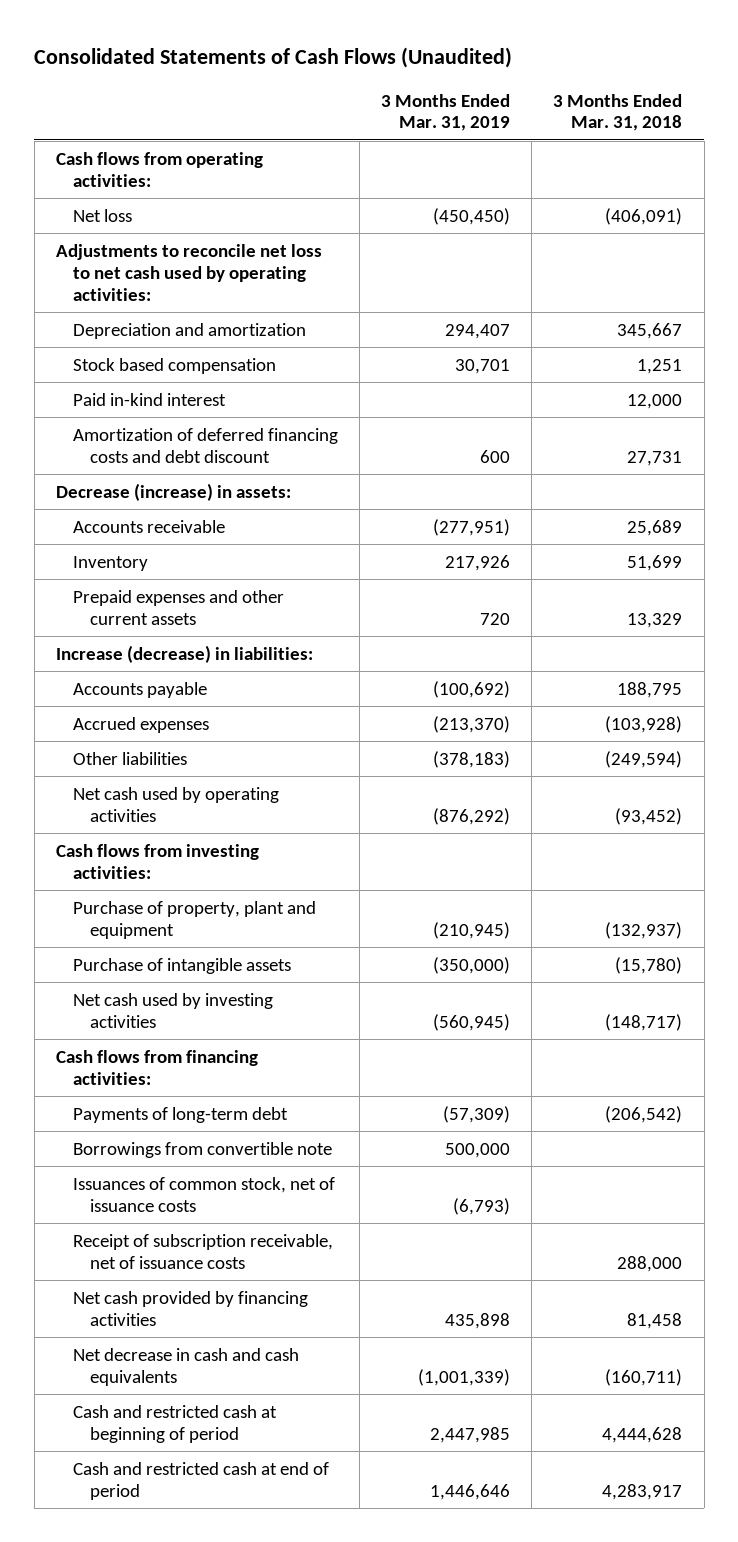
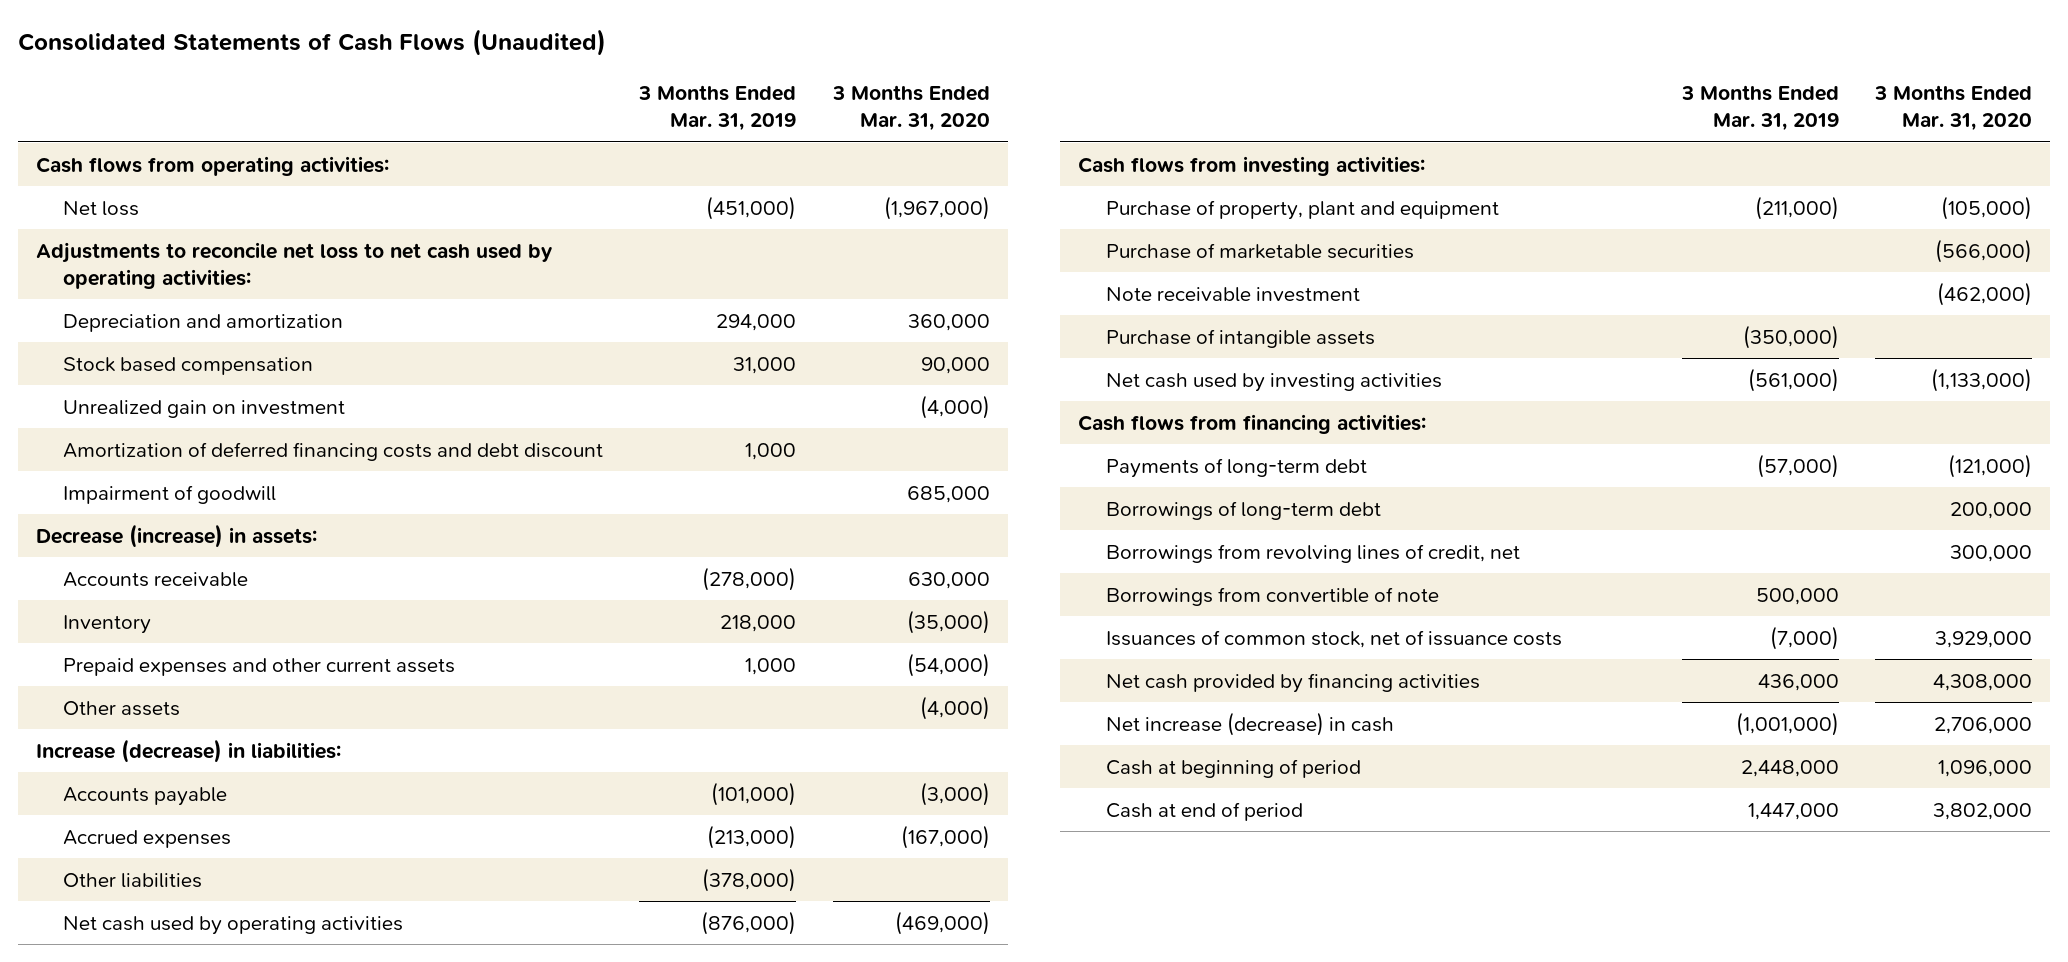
- | 3 Months Ended Mar. 31, 2019 | 3 Months Ended Mar. 31, 2018
+ | 3 Months Ended Mar. 31, 2019 | 3 Months Ended Mar. 31, 2020
- Net loss | (450,450) | (406,091)
+ Net loss | (451,000) | (1,967,000)
- Depreciation and amortization | 294,407 | 345,667
- Stock based compensation | 30,701 | 1,251
- Paid in-kind interest | | 12,000
- Amortization of deferred financing costs and debt discount | 600 | 27,731
+ Depreciation and amortization | 294,000 | 360,000
+ Stock based compensation | 31,000 | 90,000
+ Unrealized gain on investment | | (4,000)
+ Amortization of deferred financing costs and debt discount | 1,000 |
+ Impairment of goodwill | | 685,000
- Accounts receivable | (277,951) | 25,689
- Inventory | 217,926 | 51,699
- Prepaid expenses and other current assets | 720 | 13,329
+ Accounts receivable | (278,000) | 630,000
+ Inventory | 218,000 | (35,000)
+ Prepaid expenses and other current assets | 1,000 | (54,000)
+ Other assets | | (4,000)
- Accounts payable | (100,692) | 188,795
- Accrued expenses | (213,370) | (103,928)
- Other liabilities | (378,183) | (249,594)
- Net cash used by operating activities | (876,292) | (93,452)
+ Accounts payable | (101,000) | (3,000)
+ Accrued expenses | (213,000) | (167,000)
+ Other liabilities | (378,000) |
+ Net cash used by operating activities | (876,000) | (469,000)
- Purchase of property, plant and equipment | (210,945) | (132,937)
+ Purchase of property, plant and equipment | (211,000) | (105,000)
+ Purchase of marketable securities | | (566,000)
+ Note receivable investment | | (462,000)
- Net cash used by investing activities | (560,945) | (148,717)
+ Net cash used by investing activities | (561,000) | (1,133,000)
- Payments of long-term debt | (57,309) | (206,542)
- Borrowings from convertible note | 500,000 |
- Issuances of common stock, net of issuance costs | (6,793) |
- Receipt of subscription receivable, net of issuance costs | | 288,000
- Net cash provided by financing activities | 435,898 | 81,458
- Net decrease in cash and cash equivalents | (1,001,339) | (160,711)
- Cash and restricted cash at beginning of period | 2,447,985 | 4,444,628
- Cash and restricted cash at end of period | 1,446,646 | 4,283,917
+ Payments of long-term debt | (57,000) | (121,000)
+ Borrowings of long-term debt | | 200,000
+ Borrowings from revolving lines of credit, net | | 300,000
+ Borrowings from convertible of note | 500,000 |
+ Issuances of common stock, net of issuance costs | (7,000) | 3,929,000
+ Net cash provided by financing activities | 436,000 | 4,308,000
+ Net increase (decrease) in cash | (1,001,000) | 2,706,000
+ Cash at beginning of period | 2,448,000 | 1,096,000
+ Cash at end of period | 1,447,000 | 3,802,000

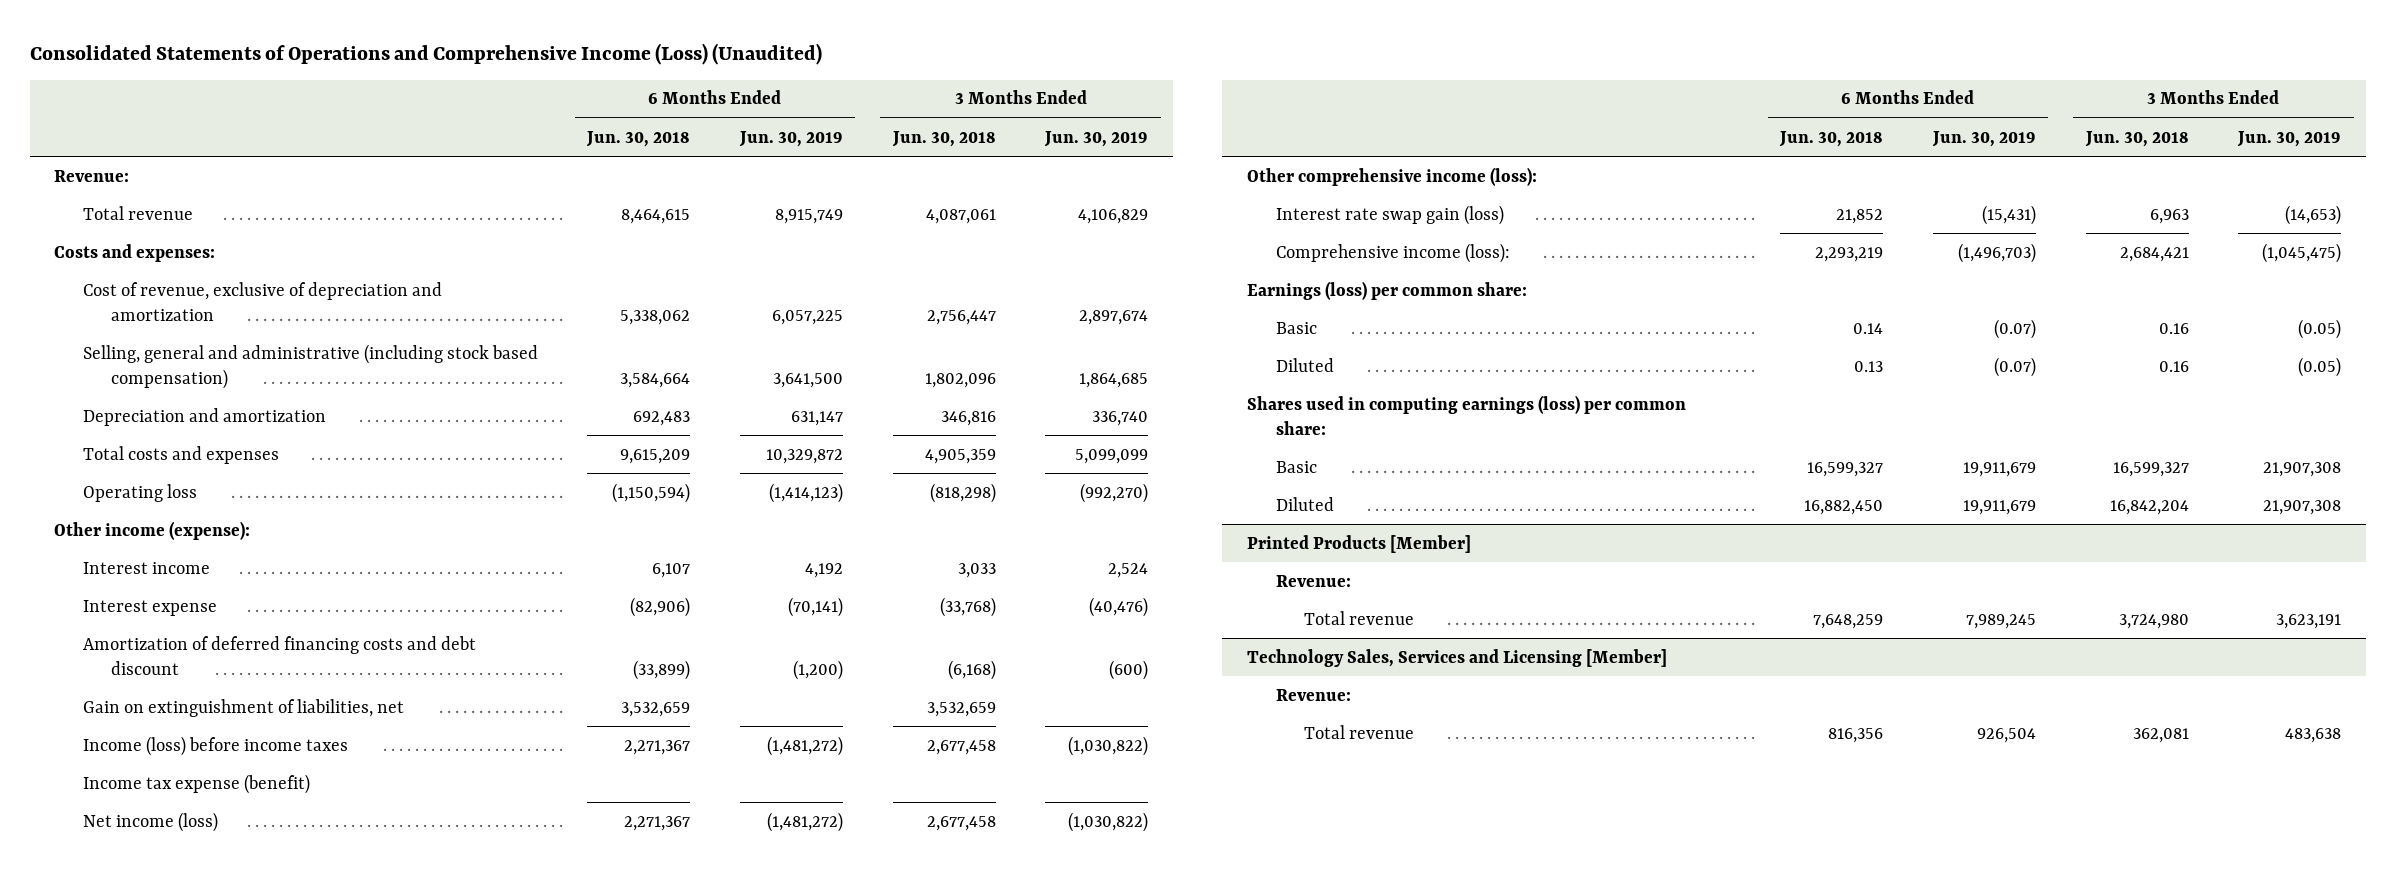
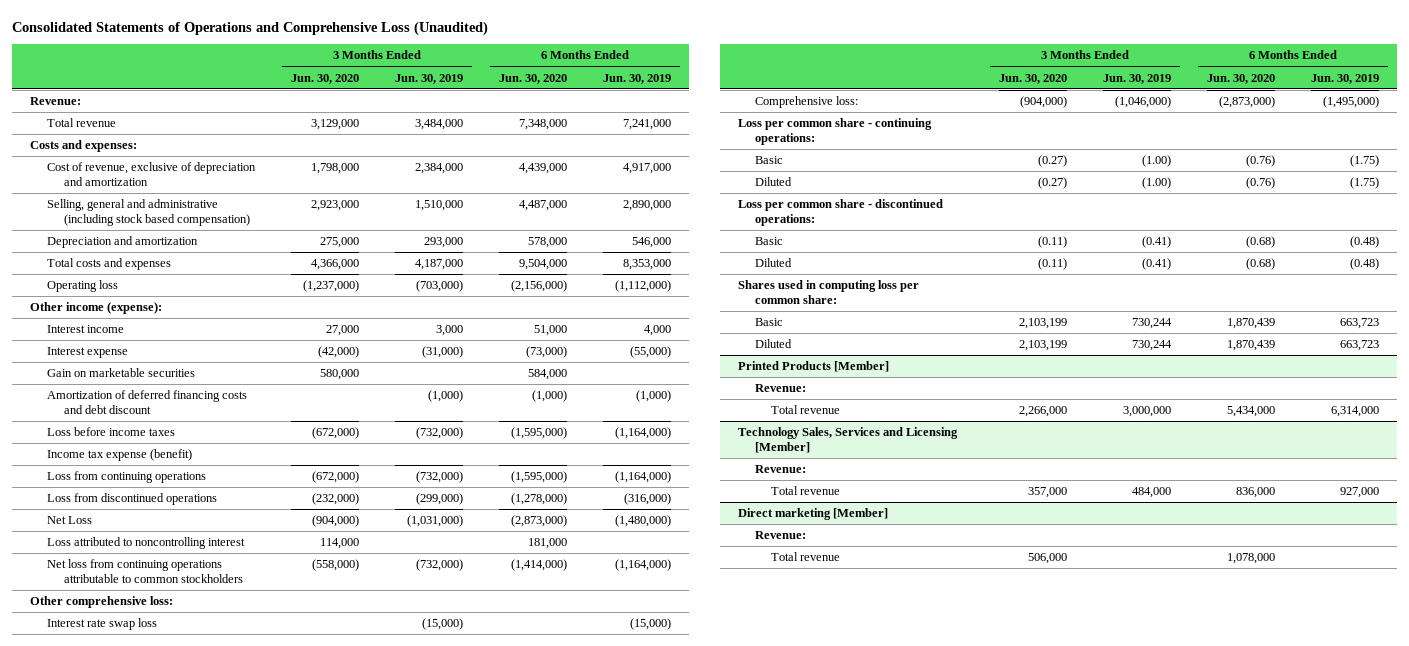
- Consolidated Statements of Operations and Comprehensive Income (Loss) (Unaudited)
+ Consolidated Statements of Operations and Comprehensive Loss (Unaudited)
- | 6 Months Ended Jun. 30, 2018 | 6 Months Ended Jun. 30, 2019 | 3 Months Ended Jun. 30, 2018 | 3 Months Ended Jun. 30, 2019
+ | 3 Months Ended Jun. 30, 2020 | 3 Months Ended Jun. 30, 2019 | 6 Months Ended Jun. 30, 2020 | 6 Months Ended Jun. 30, 2019
- Total revenue | 8,464,615 | 8,915,749 | 4,087,061 | 4,106,829
+ Total revenue | 3,129,000 | 3,484,000 | 7,348,000 | 7,241,000
- Cost of revenue, exclusive of depreciation and amortization | 5,338,062 | 6,057,225 | 2,756,447 | 2,897,674
- Selling, general and administrative (including stock based compensation) | 3,584,664 | 3,641,500 | 1,802,096 | 1,864,685
- Depreciation and amortization | 692,483 | 631,147 | 346,816 | 336,740
- Total costs and expenses | 9,615,209 | 10,329,872 | 4,905,359 | 5,099,099
- Operating loss | (1,150,594) | (1,414,123) | (818,298) | (992,270)
+ Cost of revenue, exclusive of depreciation and amortization | 1,798,000 | 2,384,000 | 4,439,000 | 4,917,000
+ Selling, general and administrative (including stock based compensation) | 2,923,000 | 1,510,000 | 4,487,000 | 2,890,000
+ Depreciation and amortization | 275,000 | 293,000 | 578,000 | 546,000
+ Total costs and expenses | 4,366,000 | 4,187,000 | 9,504,000 | 8,353,000
+ Operating loss | (1,237,000) | (703,000) | (2,156,000) | (1,112,000)
- Interest income | 6,107 | 4,192 | 3,033 | 2,524
- Interest expense | (82,906) | (70,141) | (33,768) | (40,476)
- Amortization of deferred financing costs and debt discount | (33,899) | (1,200) | (6,168) | (600)
- Gain on extinguishment of liabilities, net | 3,532,659 | | 3,532,659 |
- Income (loss) before income taxes | 2,271,367 | (1,481,272) | 2,677,458 | (1,030,822)
+ Interest income | 27,000 | 3,000 | 51,000 | 4,000
+ Interest expense | (42,000) | (31,000) | (73,000) | (55,000)
+ Gain on marketable securities | 580,000 | | 584,000 |
+ Amortization of deferred financing costs and debt discount | | (1,000) | (1,000) | (1,000)
+ Loss before income taxes | (672,000) | (732,000) | (1,595,000) | (1,164,000)
- Net income (loss) | 2,271,367 | (1,481,272) | 2,677,458 | (1,030,822)
- Other comprehensive income (loss):
- Interest rate swap gain (loss) | 21,852 | (15,431) | 6,963 | (14,653)
- Comprehensive income (loss): | 2,293,219 | (1,496,703) | 2,684,421 | (1,045,475)
- Earnings (loss) per common share:
- Basic | 0.14 | (0.07) | 0.16 | (0.05)
- Diluted | 0.13 | (0.07) | 0.16 | (0.05)
- Shares used in computing earnings (loss) per common share:
- Basic | 16,599,327 | 19,911,679 | 16,599,327 | 21,907,308
- Diluted | 16,882,450 | 19,911,679 | 16,842,204 | 21,907,308
+ Loss from continuing operations | (672,000) | (732,000) | (1,595,000) | (1,164,000)
+ Loss from discontinued operations | (232,000) | (299,000) | (1,278,000) | (316,000)
+ Net Loss | (904,000) | (1,031,000) | (2,873,000) | (1,480,000)
+ Loss attributed to noncontrolling interest | 114,000 | | 181,000 |
+ Net loss from continuing operations attributable to common stockholders | (558,000) | (732,000) | (1,414,000) | (1,164,000)
+ Other comprehensive loss:
+ Interest rate swap loss | | (15,000) | | (15,000)
+ Comprehensive loss: | (904,000) | (1,046,000) | (2,873,000) | (1,495,000)
+ Loss per common share - continuing operations:
+ Basic | (0.27) | (1.00) | (0.76) | (1.75)
+ Diluted | (0.27) | (1.00) | (0.76) | (1.75)
+ Loss per common share - discontinued operations:
+ Basic | (0.11) | (0.41) | (0.68) | (0.48)
+ Diluted | (0.11) | (0.41) | (0.68) | (0.48)
+ Shares used in computing loss per common share:
+ Basic | 2,103,199 | 730,244 | 1,870,439 | 663,723
+ Diluted | 2,103,199 | 730,244 | 1,870,439 | 663,723
@ Printed Products [Member]
- Total revenue | 7,648,259 | 7,989,245 | 3,724,980 | 3,623,191
+ Total revenue | 2,266,000 | 3,000,000 | 5,434,000 | 6,314,000
@ Technology Sales, Services and Licensing [Member]
- Total revenue | 816,356 | 926,504 | 362,081 | 483,638
+ Total revenue | 357,000 | 484,000 | 836,000 | 927,000
+ Direct marketing [Member]
+ Revenue:
+ Total revenue | 506,000 | | 1,078,000 |

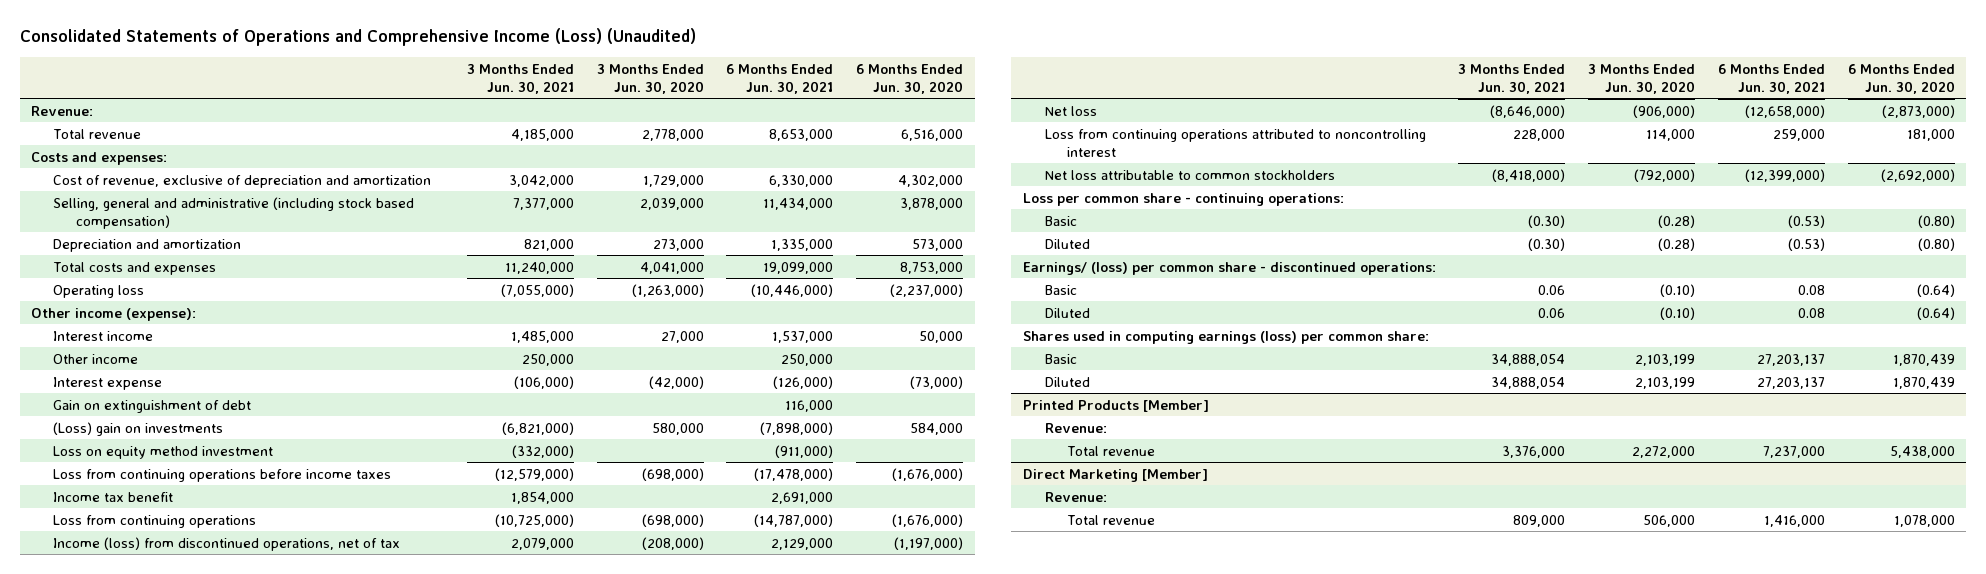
- Consolidated Statements of Operations and Comprehensive Loss (Unaudited)
+ Consolidated Statements of Operations and Comprehensive Income (Loss) (Unaudited)
- | 3 Months Ended Jun. 30, 2020 | 3 Months Ended Jun. 30, 2019 | 6 Months Ended Jun. 30, 2020 | 6 Months Ended Jun. 30, 2019
+ | 3 Months Ended Jun. 30, 2021 | 3 Months Ended Jun. 30, 2020 | 6 Months Ended Jun. 30, 2021 | 6 Months Ended Jun. 30, 2020
- Total revenue | 3,129,000 | 3,484,000 | 7,348,000 | 7,241,000
+ Total revenue | 4,185,000 | 2,778,000 | 8,653,000 | 6,516,000
- Cost of revenue, exclusive of depreciation and amortization | 1,798,000 | 2,384,000 | 4,439,000 | 4,917,000
- Selling, general and administrative (including stock based compensation) | 2,923,000 | 1,510,000 | 4,487,000 | 2,890,000
- Depreciation and amortization | 275,000 | 293,000 | 578,000 | 546,000
- Total costs and expenses | 4,366,000 | 4,187,000 | 9,504,000 | 8,353,000
- Operating loss | (1,237,000) | (703,000) | (2,156,000) | (1,112,000)
+ Cost of revenue, exclusive of depreciation and amortization | 3,042,000 | 1,729,000 | 6,330,000 | 4,302,000
+ Selling, general and administrative (including stock based compensation) | 7,377,000 | 2,039,000 | 11,434,000 | 3,878,000
+ Depreciation and amortization | 821,000 | 273,000 | 1,335,000 | 573,000
+ Total costs and expenses | 11,240,000 | 4,041,000 | 19,099,000 | 8,753,000
+ Operating loss | (7,055,000) | (1,263,000) | (10,446,000) | (2,237,000)
- Interest income | 27,000 | 3,000 | 51,000 | 4,000
+ Interest income | 1,485,000 | 27,000 | 1,537,000 | 50,000
+ Other income | 250,000 | | 250,000 |
- Gain on marketable securities | 580,000 | | 584,000 |
- Amortization of deferred financing costs and debt discount | | (1,000) | (1,000) | (1,000)
- Loss before income taxes | (672,000) | (732,000) | (1,595,000) | (1,164,000)
- Income tax expense (benefit)
- Loss from continuing operations | (672,000) | (732,000) | (1,595,000) | (1,164,000)
- Loss from discontinued operations | (232,000) | (299,000) | (1,278,000) | (316,000)
- Net Loss | (904,000) | (1,031,000) | (2,873,000) | (1,480,000)
- Loss attributed to noncontrolling interest | 114,000 | | 181,000 |
- Net loss from continuing operations attributable to common stockholders | (558,000) | (732,000) | (1,414,000) | (1,164,000)
- Other comprehensive loss:
- Interest rate swap loss | | (15,000) | | (15,000)
- Comprehensive loss: | (904,000) | (1,046,000) | (2,873,000) | (1,495,000)
+ Gain on extinguishment of debt | | | 116,000 |
+ (Loss) gain on investments | (6,821,000) | 580,000 | (7,898,000) | 584,000
+ Loss on equity method investment | (332,000) | | (911,000) |
+ Loss from continuing operations before income taxes | (12,579,000) | (698,000) | (17,478,000) | (1,676,000)
+ Income tax benefit | 1,854,000 | | 2,691,000 |
+ Loss from continuing operations | (10,725,000) | (698,000) | (14,787,000) | (1,676,000)
+ Income (loss) from discontinued operations, net of tax | 2,079,000 | (208,000) | 2,129,000 | (1,197,000)
+ Net loss | (8,646,000) | (906,000) | (12,658,000) | (2,873,000)
+ Loss from continuing operations attributed to noncontrolling interest | 228,000 | 114,000 | 259,000 | 181,000
+ Net loss attributable to common stockholders | (8,418,000) | (792,000) | (12,399,000) | (2,692,000)
- Basic | (0.27) | (1.00) | (0.76) | (1.75)
- Diluted | (0.27) | (1.00) | (0.76) | (1.75)
- Loss per common share - discontinued operations:
- Basic | (0.11) | (0.41) | (0.68) | (0.48)
- Diluted | (0.11) | (0.41) | (0.68) | (0.48)
- Shares used in computing loss per common share:
+ Basic | (0.30) | (0.28) | (0.53) | (0.80)
+ Diluted | (0.30) | (0.28) | (0.53) | (0.80)
+ Earnings/ (loss) per common share - discontinued operations:
+ Basic | 0.06 | (0.10) | 0.08 | (0.64)
+ Diluted | 0.06 | (0.10) | 0.08 | (0.64)
+ Shares used in computing earnings (loss) per common share:
@ Printed Products [Member]
- Total revenue | 2,266,000 | 3,000,000 | 5,434,000 | 6,314,000
- Technology Sales, Services and Licensing [Member]
- Revenue:
- Total revenue | 357,000 | 484,000 | 836,000 | 927,000
- Direct marketing [Member]
@ Printed Products [Member]
+ Total revenue | 3,376,000 | 2,272,000 | 7,237,000 | 5,438,000
+ Direct Marketing [Member]

